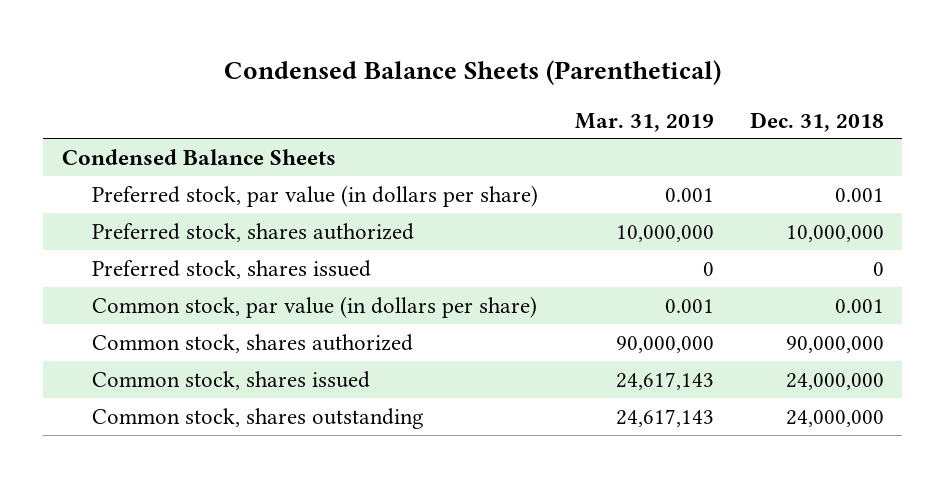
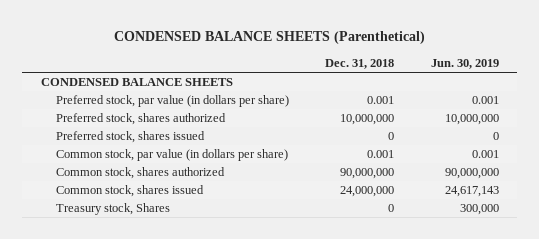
- Condensed Balance Sheets (Parenthetical)
+ CONDENSED BALANCE SHEETS (Parenthetical)
- | Mar. 31, 2019 | Dec. 31, 2018
+ | Dec. 31, 2018 | Jun. 30, 2019
- Condensed Balance Sheets
+ CONDENSED BALANCE SHEETS
- Common stock, shares outstanding | 24,617,143 | 24,000,000
+ Treasury stock, Shares | 0 | 300,000

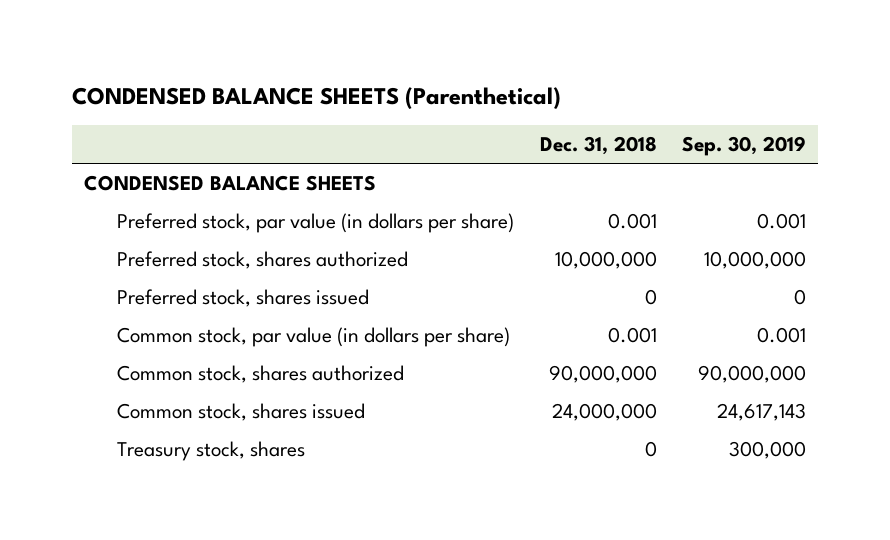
- | Dec. 31, 2018 | Jun. 30, 2019
+ | Dec. 31, 2018 | Sep. 30, 2019
- Treasury stock, Shares | 0 | 300,000
+ Treasury stock, shares | 0 | 300,000

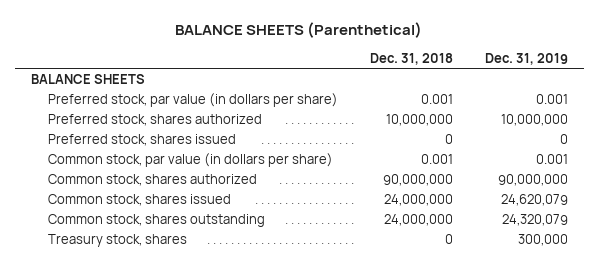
- CONDENSED BALANCE SHEETS (Parenthetical)
+ BALANCE SHEETS (Parenthetical)
- | Dec. 31, 2018 | Sep. 30, 2019
+ | Dec. 31, 2018 | Dec. 31, 2019
- CONDENSED BALANCE SHEETS
+ BALANCE SHEETS
+ Common stock, shares outstanding | 24,000,000 | 24,320,079

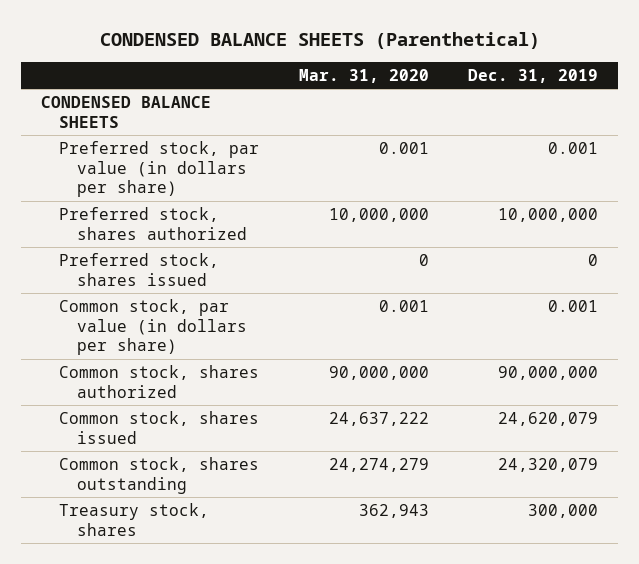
- BALANCE SHEETS (Parenthetical)
+ CONDENSED BALANCE SHEETS (Parenthetical)
- | Dec. 31, 2018 | Dec. 31, 2019
+ | Mar. 31, 2020 | Dec. 31, 2019
- BALANCE SHEETS
+ CONDENSED BALANCE SHEETS

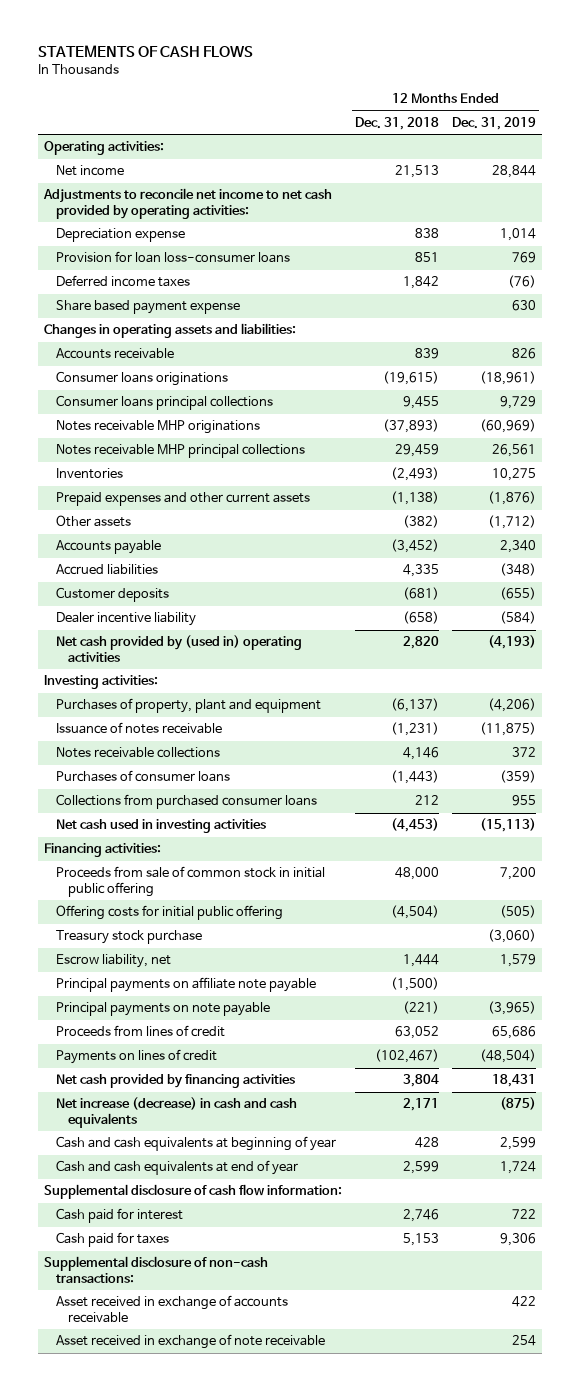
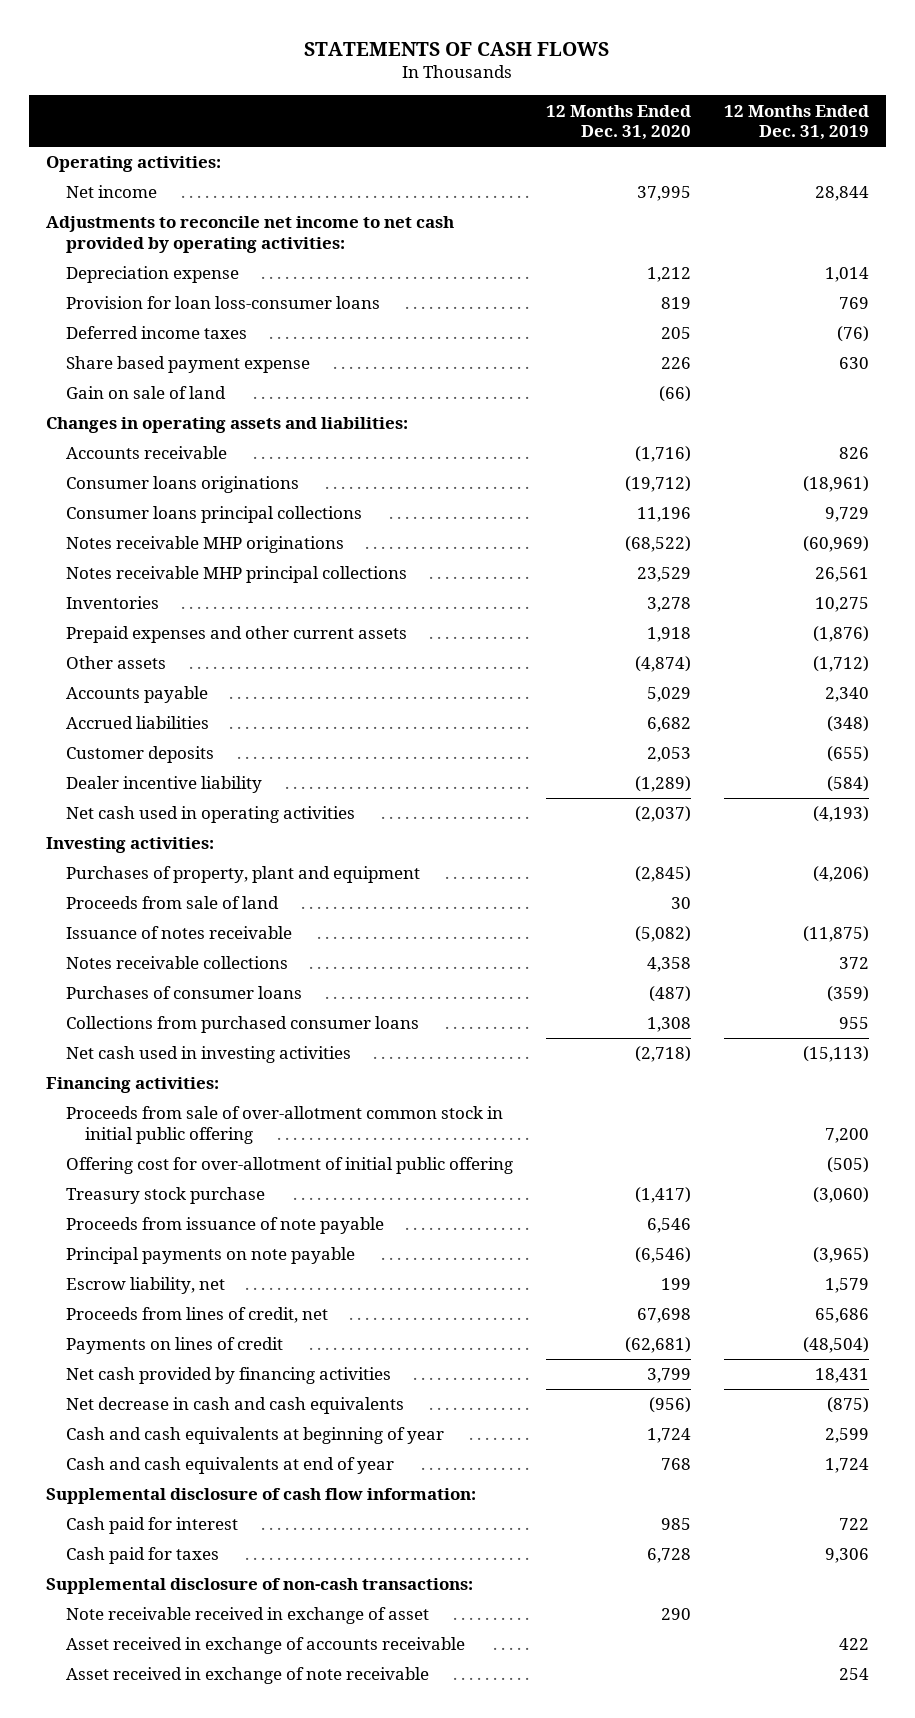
- | 12 Months Ended Dec. 31, 2018 | 12 Months Ended Dec. 31, 2019
+ | 12 Months Ended Dec. 31, 2020 | 12 Months Ended Dec. 31, 2019
+ Gain on sale of land | (66) |
- Net cash provided by (used in) operating activities | 2,820 | (4,193)
+ Net cash used in operating activities | (2,037) | (4,193)
+ Proceeds from sale of land | 30 |
- Proceeds from sale of common stock in initial public offering | 48,000 | 7,200
- Offering costs for initial public offering | (4,504) | (505)
+ Proceeds from sale of over-allotment common stock in initial public offering | | 7,200
+ Offering cost for over-allotment of initial public offering | | (505)
- Principal payments on affiliate note payable | (1,500) |
+ Proceeds from issuance of note payable | 6,546 |
- Proceeds from lines of credit | 63,052 | 65,686
moved down: Escrow liability, net | 199 | 1,579
+ Proceeds from lines of credit, net | 67,698 | 65,686
- Net increase (decrease) in cash and cash equivalents | 2,171 | (875)
+ Net decrease in cash and cash equivalents | (956) | (875)
+ Note receivable received in exchange of asset | 290 |

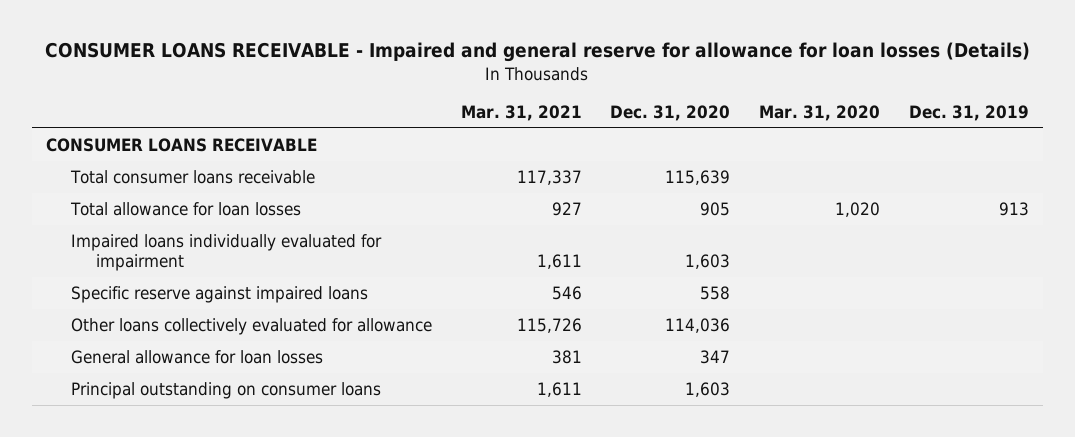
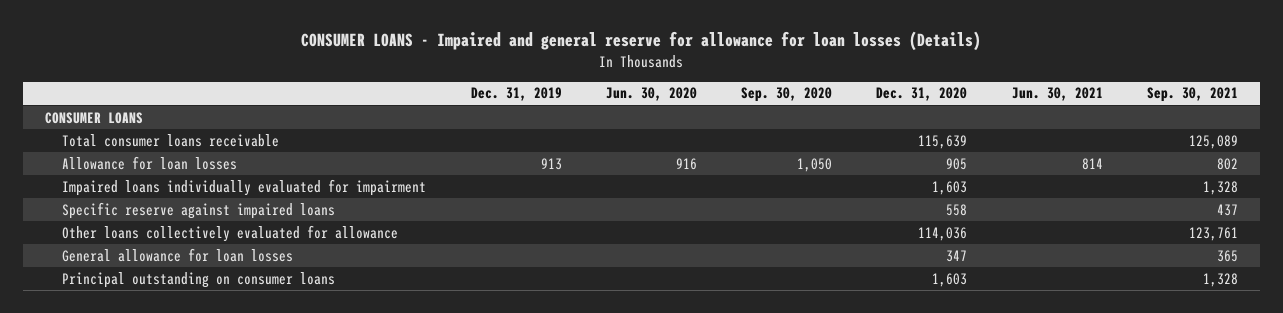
- CONSUMER LOANS RECEIVABLE - Impaired and general reserve for allowance for loan losses (Details)
+ CONSUMER LOANS - Impaired and general reserve for allowance for loan losses (Details)
- | Mar. 31, 2021 | Dec. 31, 2020 | Mar. 31, 2020 | Dec. 31, 2019
+ | Dec. 31, 2019 | Jun. 30, 2020 | Sep. 30, 2020 | Dec. 31, 2020 | Jun. 30, 2021 | Sep. 30, 2021
- CONSUMER LOANS RECEIVABLE
+ CONSUMER LOANS
- Total allowance for loan losses | 927 | 905 | 1,020 | 913
+ Allowance for loan losses | 913 | 916 | 1,050 | 905 | 814 | 802

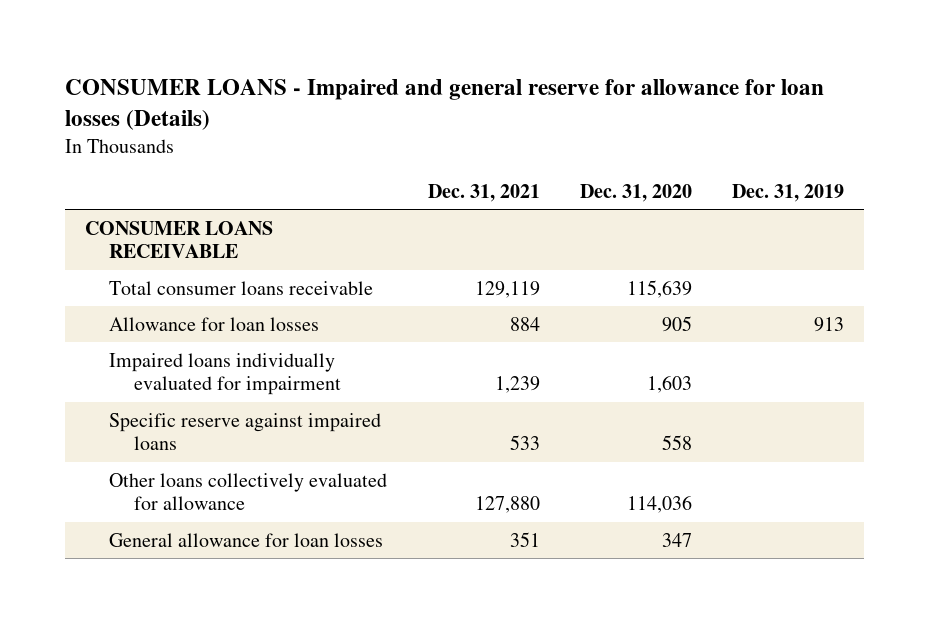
- | Dec. 31, 2019 | Jun. 30, 2020 | Sep. 30, 2020 | Dec. 31, 2020 | Jun. 30, 2021 | Sep. 30, 2021
+ | Dec. 31, 2021 | Dec. 31, 2020 | Dec. 31, 2019
- CONSUMER LOANS
+ CONSUMER LOANS RECEIVABLE
- Principal outstanding on consumer loans | | | | 1,603 | | 1,328

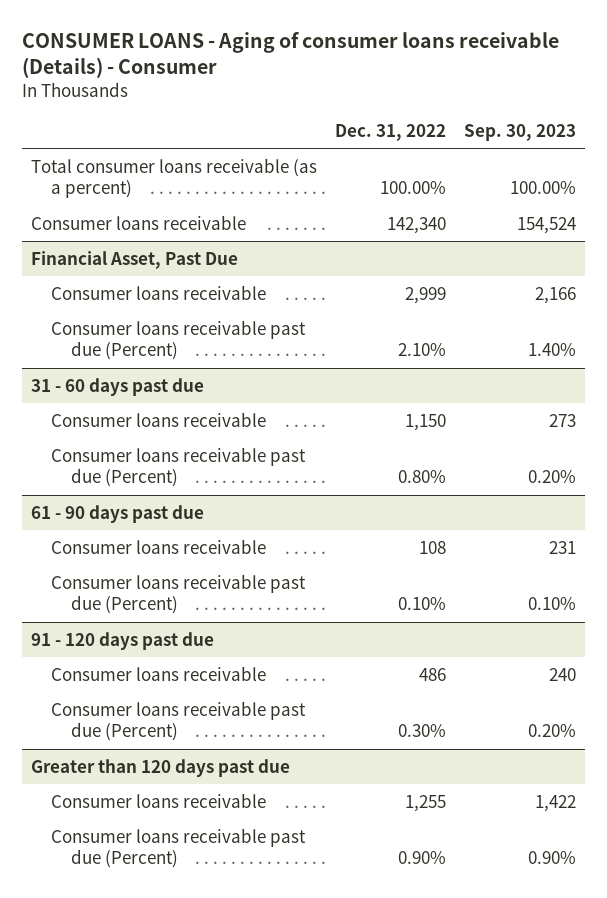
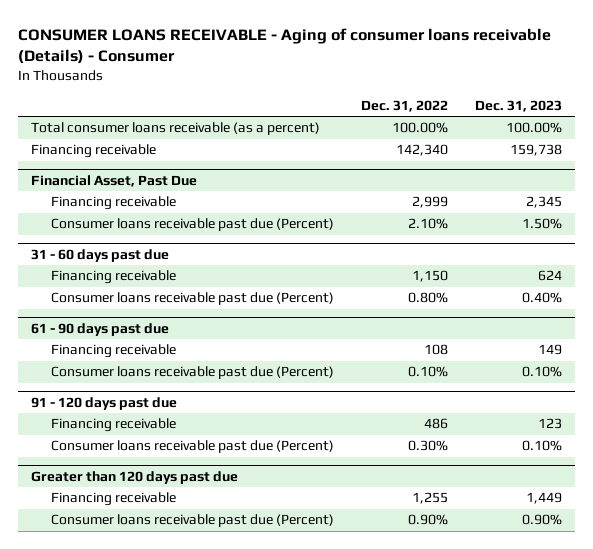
- CONSUMER LOANS - Aging of consumer loans receivable (Details) - Consumer
+ CONSUMER LOANS RECEIVABLE - Aging of consumer loans receivable (Details) - Consumer
- | Dec. 31, 2022 | Sep. 30, 2023
+ | Dec. 31, 2022 | Dec. 31, 2023
- Consumer loans receivable | 142,340 | 154,524
+ Financing receivable | 142,340 | 159,738
@ Financial Asset, Past Due
- Consumer loans receivable | 2,999 | 2,166
+ Financing receivable | 2,999 | 2,345
@ 31 - 60 days past due
- Consumer loans receivable | 1,150 | 273
+ Financing receivable | 1,150 | 624
@ 61 - 90 days past due
- Consumer loans receivable | 108 | 231
+ Financing receivable | 108 | 149
@ 91 - 120 days past due
- Consumer loans receivable | 486 | 240
+ Financing receivable | 486 | 123
@ Greater than 120 days past due
- Consumer loans receivable | 1,255 | 1,422
+ Financing receivable | 1,255 | 1,449

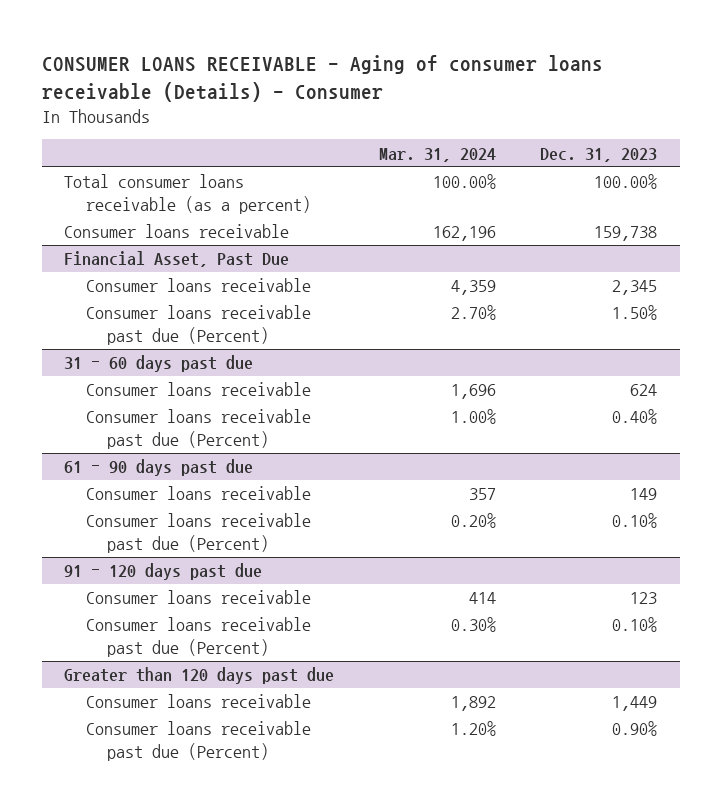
- | Dec. 31, 2022 | Dec. 31, 2023
+ | Mar. 31, 2024 | Dec. 31, 2023
- Financing receivable | 142,340 | 159,738
+ Consumer loans receivable | 162,196 | 159,738
@ Financial Asset, Past Due
- Financing receivable | 2,999 | 2,345
+ Consumer loans receivable | 4,359 | 2,345
@ 31 - 60 days past due
- Financing receivable | 1,150 | 624
+ Consumer loans receivable | 1,696 | 624
@ 61 - 90 days past due
- Financing receivable | 108 | 149
+ Consumer loans receivable | 357 | 149
@ 91 - 120 days past due
- Financing receivable | 486 | 123
+ Consumer loans receivable | 414 | 123
@ Greater than 120 days past due
- Financing receivable | 1,255 | 1,449
+ Consumer loans receivable | 1,892 | 1,449

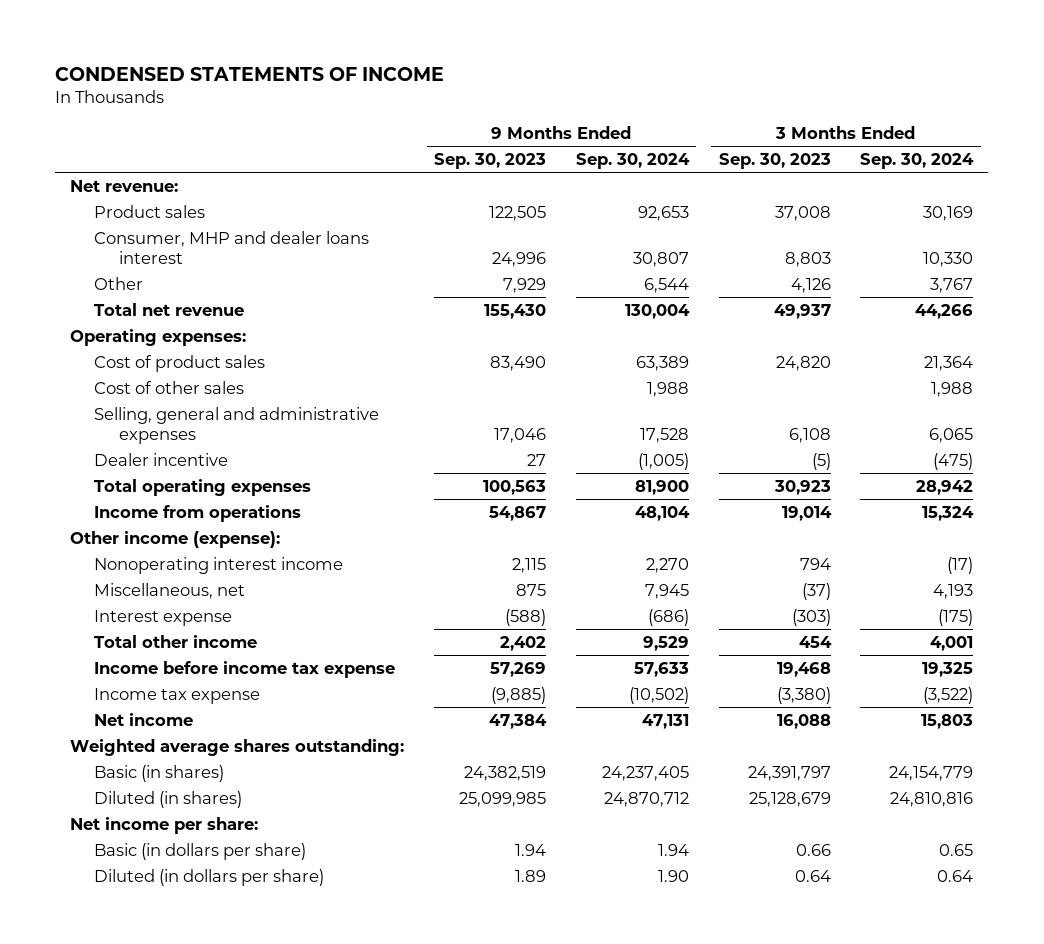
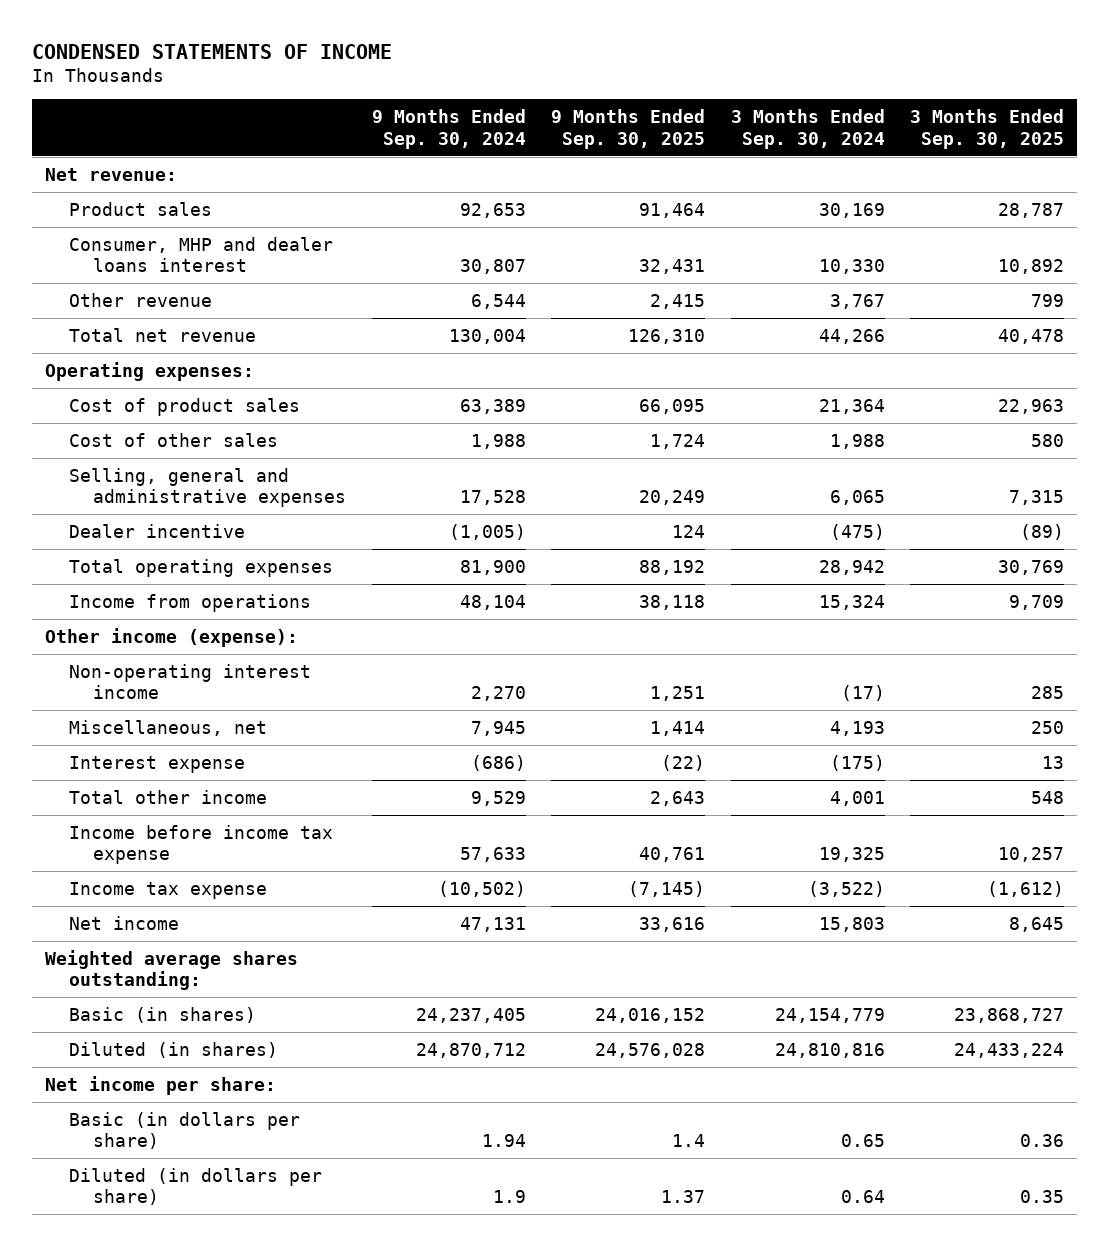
- | 9 Months Ended Sep. 30, 2023 | 9 Months Ended Sep. 30, 2024 | 3 Months Ended Sep. 30, 2023 | 3 Months Ended Sep. 30, 2024
+ | 9 Months Ended Sep. 30, 2024 | 9 Months Ended Sep. 30, 2025 | 3 Months Ended Sep. 30, 2024 | 3 Months Ended Sep. 30, 2025
- Other | 7,929 | 6,544 | 4,126 | 3,767
+ Other revenue | 6,544 | 2,415 | 3,767 | 799
- Nonoperating interest income | 2,115 | 2,270 | 794 | (17)
+ Non-operating interest income | 2,270 | 1,251 | (17) | 285
- Diluted (in dollars per share) | 1.89 | 1.90 | 0.64 | 0.64
+ Diluted (in dollars per share) | 1.9 | 1.37 | 0.64 | 0.35

